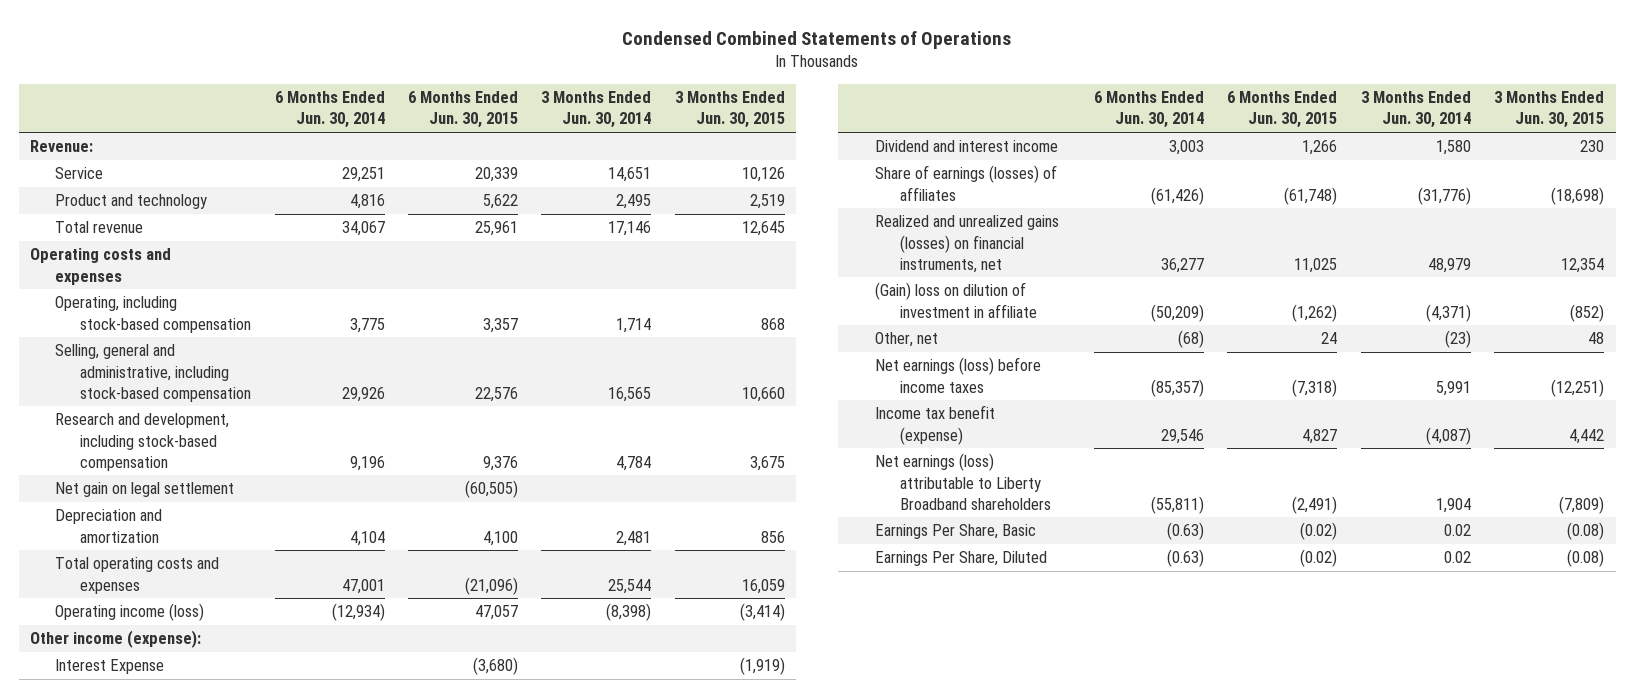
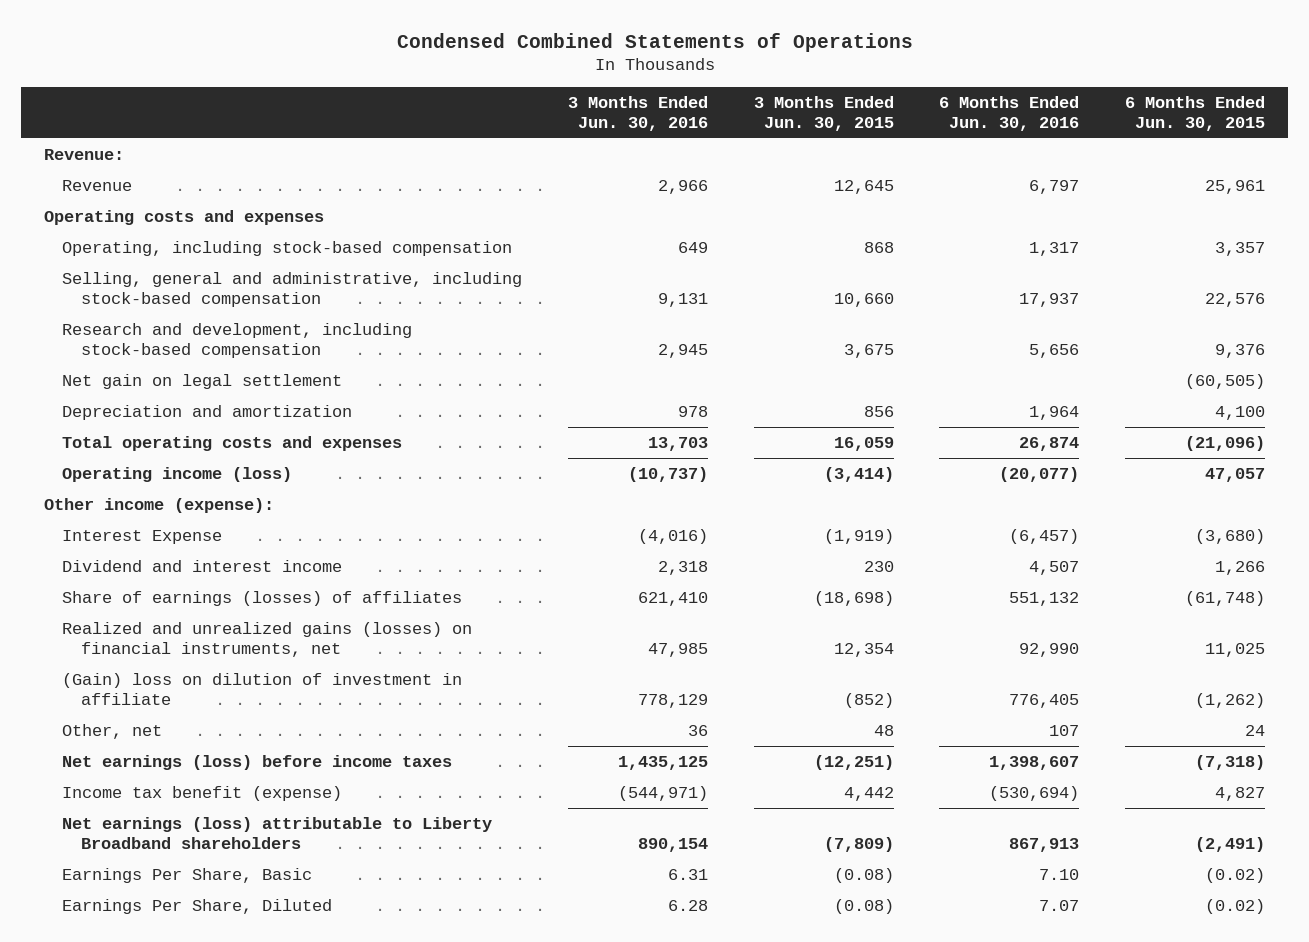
- | 6 Months Ended Jun. 30, 2014 | 6 Months Ended Jun. 30, 2015 | 3 Months Ended Jun. 30, 2014 | 3 Months Ended Jun. 30, 2015
+ | 3 Months Ended Jun. 30, 2016 | 3 Months Ended Jun. 30, 2015 | 6 Months Ended Jun. 30, 2016 | 6 Months Ended Jun. 30, 2015
- Service | 29,251 | 20,339 | 14,651 | 10,126
- Product and technology | 4,816 | 5,622 | 2,495 | 2,519
- Total revenue | 34,067 | 25,961 | 17,146 | 12,645
+ Revenue | 2,966 | 12,645 | 6,797 | 25,961

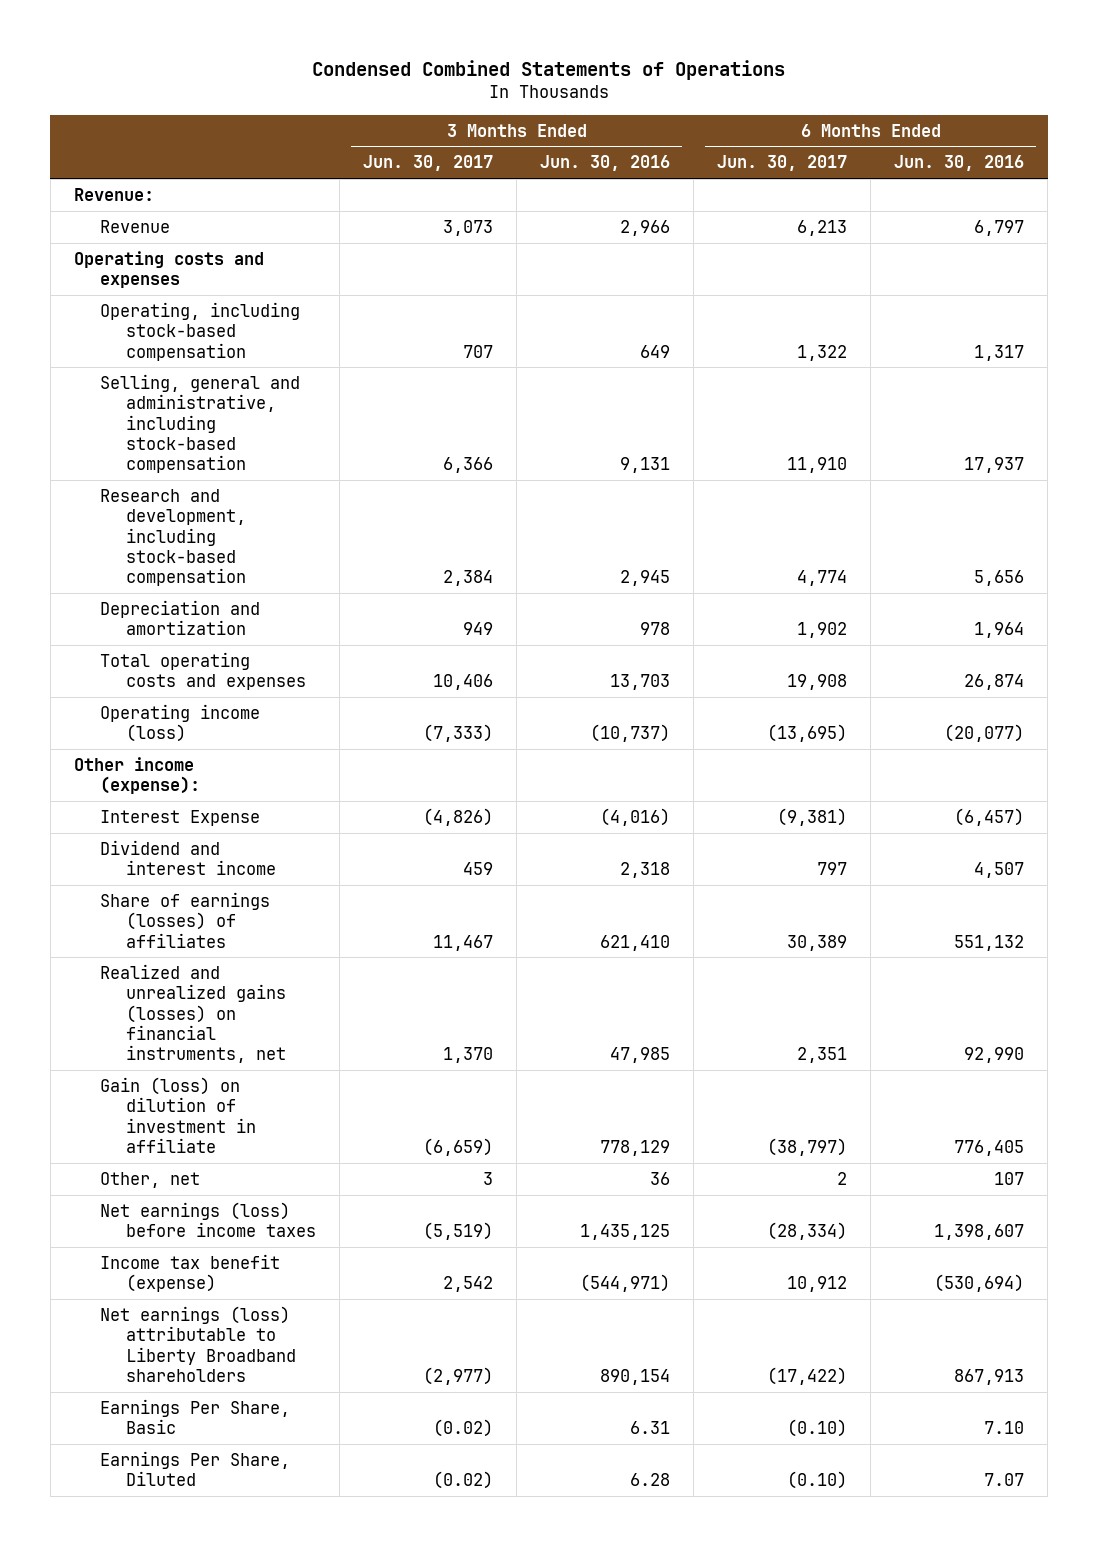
- | 3 Months Ended Jun. 30, 2016 | 3 Months Ended Jun. 30, 2015 | 6 Months Ended Jun. 30, 2016 | 6 Months Ended Jun. 30, 2015
+ | 3 Months Ended Jun. 30, 2017 | 3 Months Ended Jun. 30, 2016 | 6 Months Ended Jun. 30, 2017 | 6 Months Ended Jun. 30, 2016
- Net gain on legal settlement | | | | (60,505)
- (Gain) loss on dilution of investment in affiliate | 778,129 | (852) | 776,405 | (1,262)
+ Gain (loss) on dilution of investment in affiliate | (6,659) | 778,129 | (38,797) | 776,405

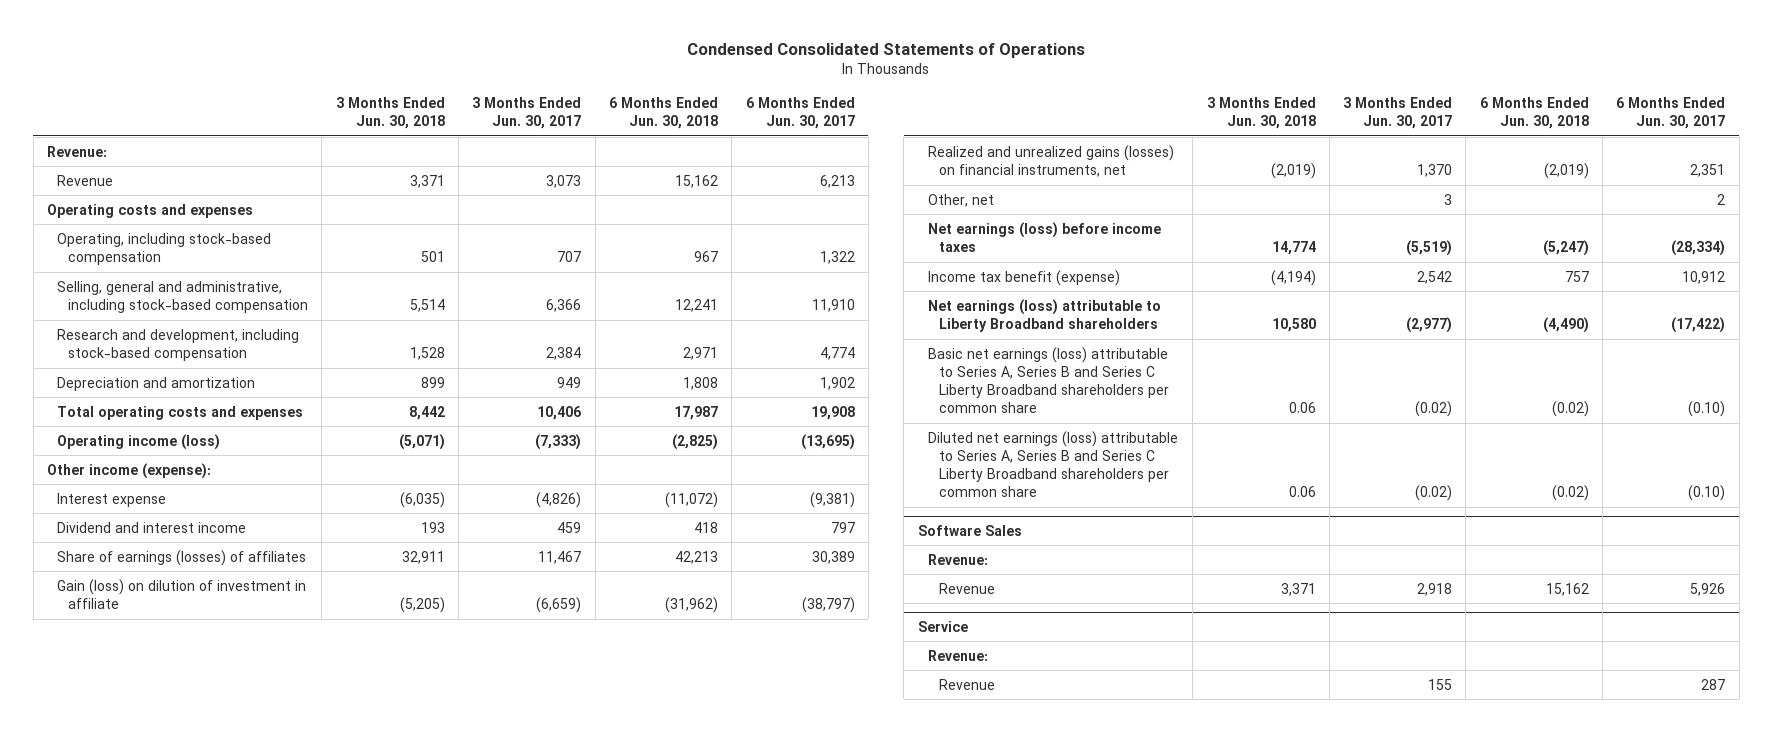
- Condensed Combined Statements of Operations
+ Condensed Consolidated Statements of Operations
- | 3 Months Ended Jun. 30, 2017 | 3 Months Ended Jun. 30, 2016 | 6 Months Ended Jun. 30, 2017 | 6 Months Ended Jun. 30, 2016
+ | 3 Months Ended Jun. 30, 2018 | 3 Months Ended Jun. 30, 2017 | 6 Months Ended Jun. 30, 2018 | 6 Months Ended Jun. 30, 2017
- Interest Expense | (4,826) | (4,016) | (9,381) | (6,457)
+ Interest expense | (6,035) | (4,826) | (11,072) | (9,381)
moved down: Realized and unrealized gains (losses) on financial instruments, net | (2,019) | 1,370 | (2,019) | 2,351
- Earnings Per Share, Basic | (0.02) | 6.31 | (0.10) | 7.10
- Earnings Per Share, Diluted | (0.02) | 6.28 | (0.10) | 7.07
+ Basic net earnings (loss) attributable to Series A, Series B and Series C Liberty Broadband shareholders per common share | 0.06 | (0.02) | (0.02) | (0.10)
+ Diluted net earnings (loss) attributable to Series A, Series B and Series C Liberty Broadband shareholders per common share | 0.06 | (0.02) | (0.02) | (0.10)
+ Software Sales
+ Revenue:
+ Revenue | 3,371 | 2,918 | 15,162 | 5,926
+ Service
+ Revenue:
+ Revenue | | 155 | | 287

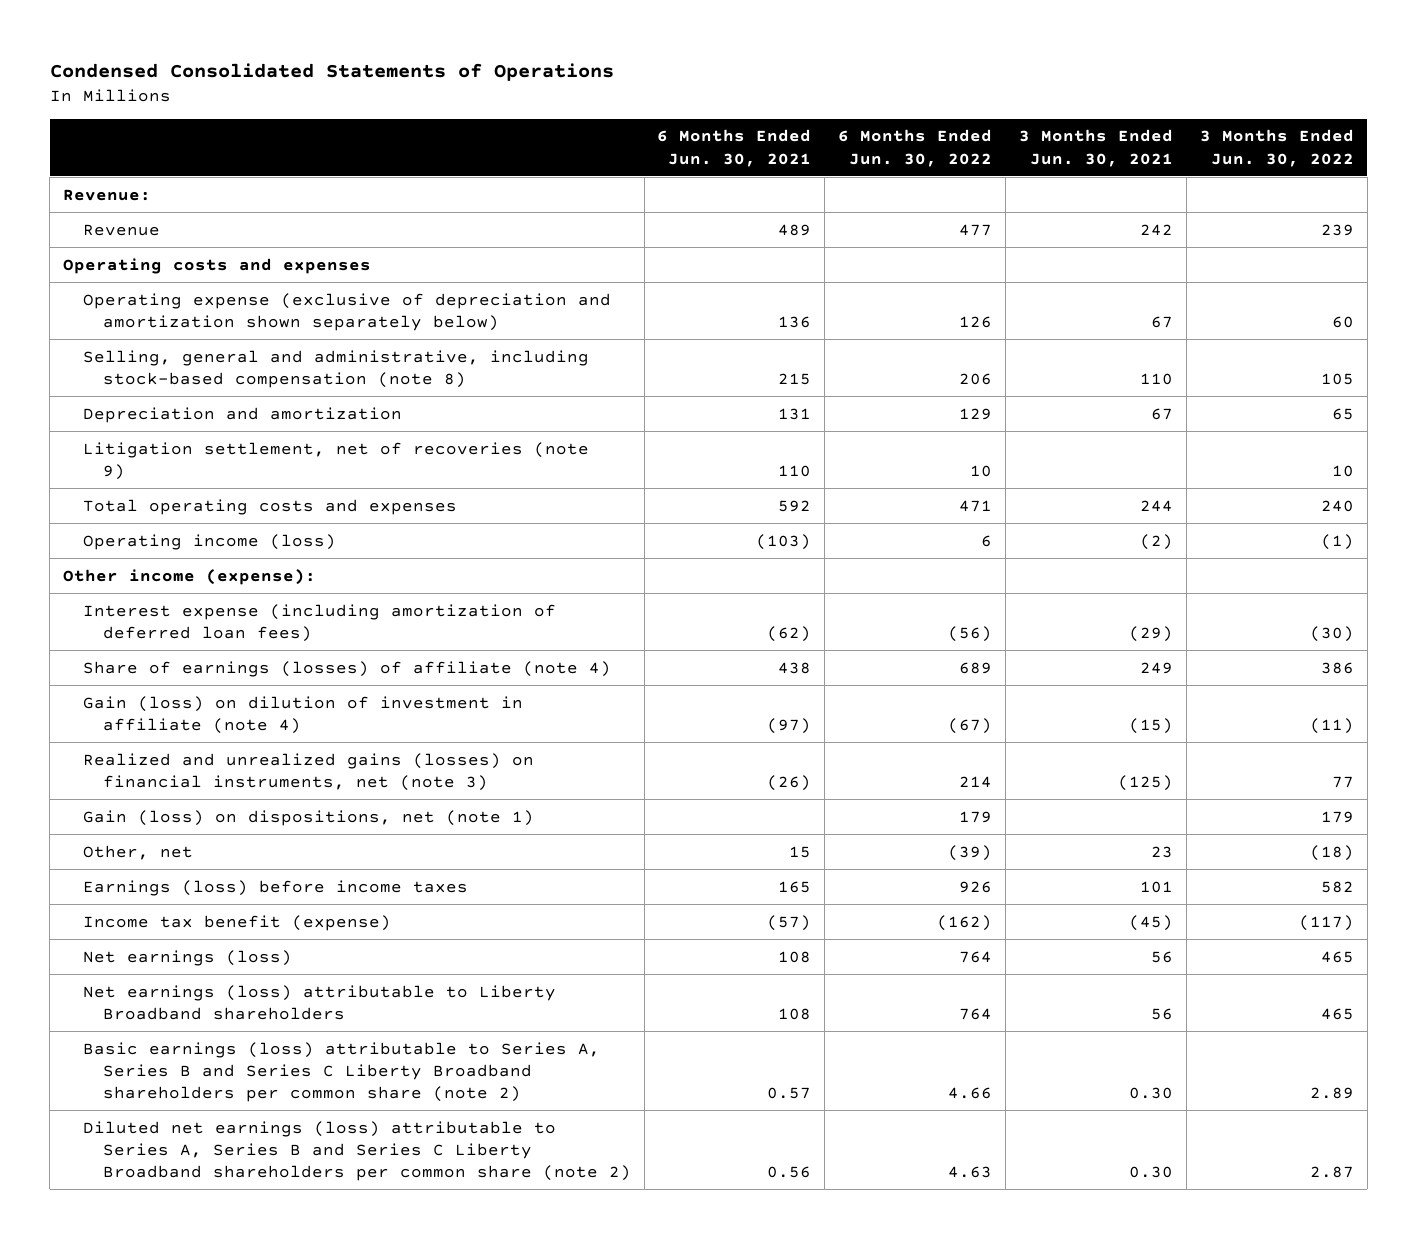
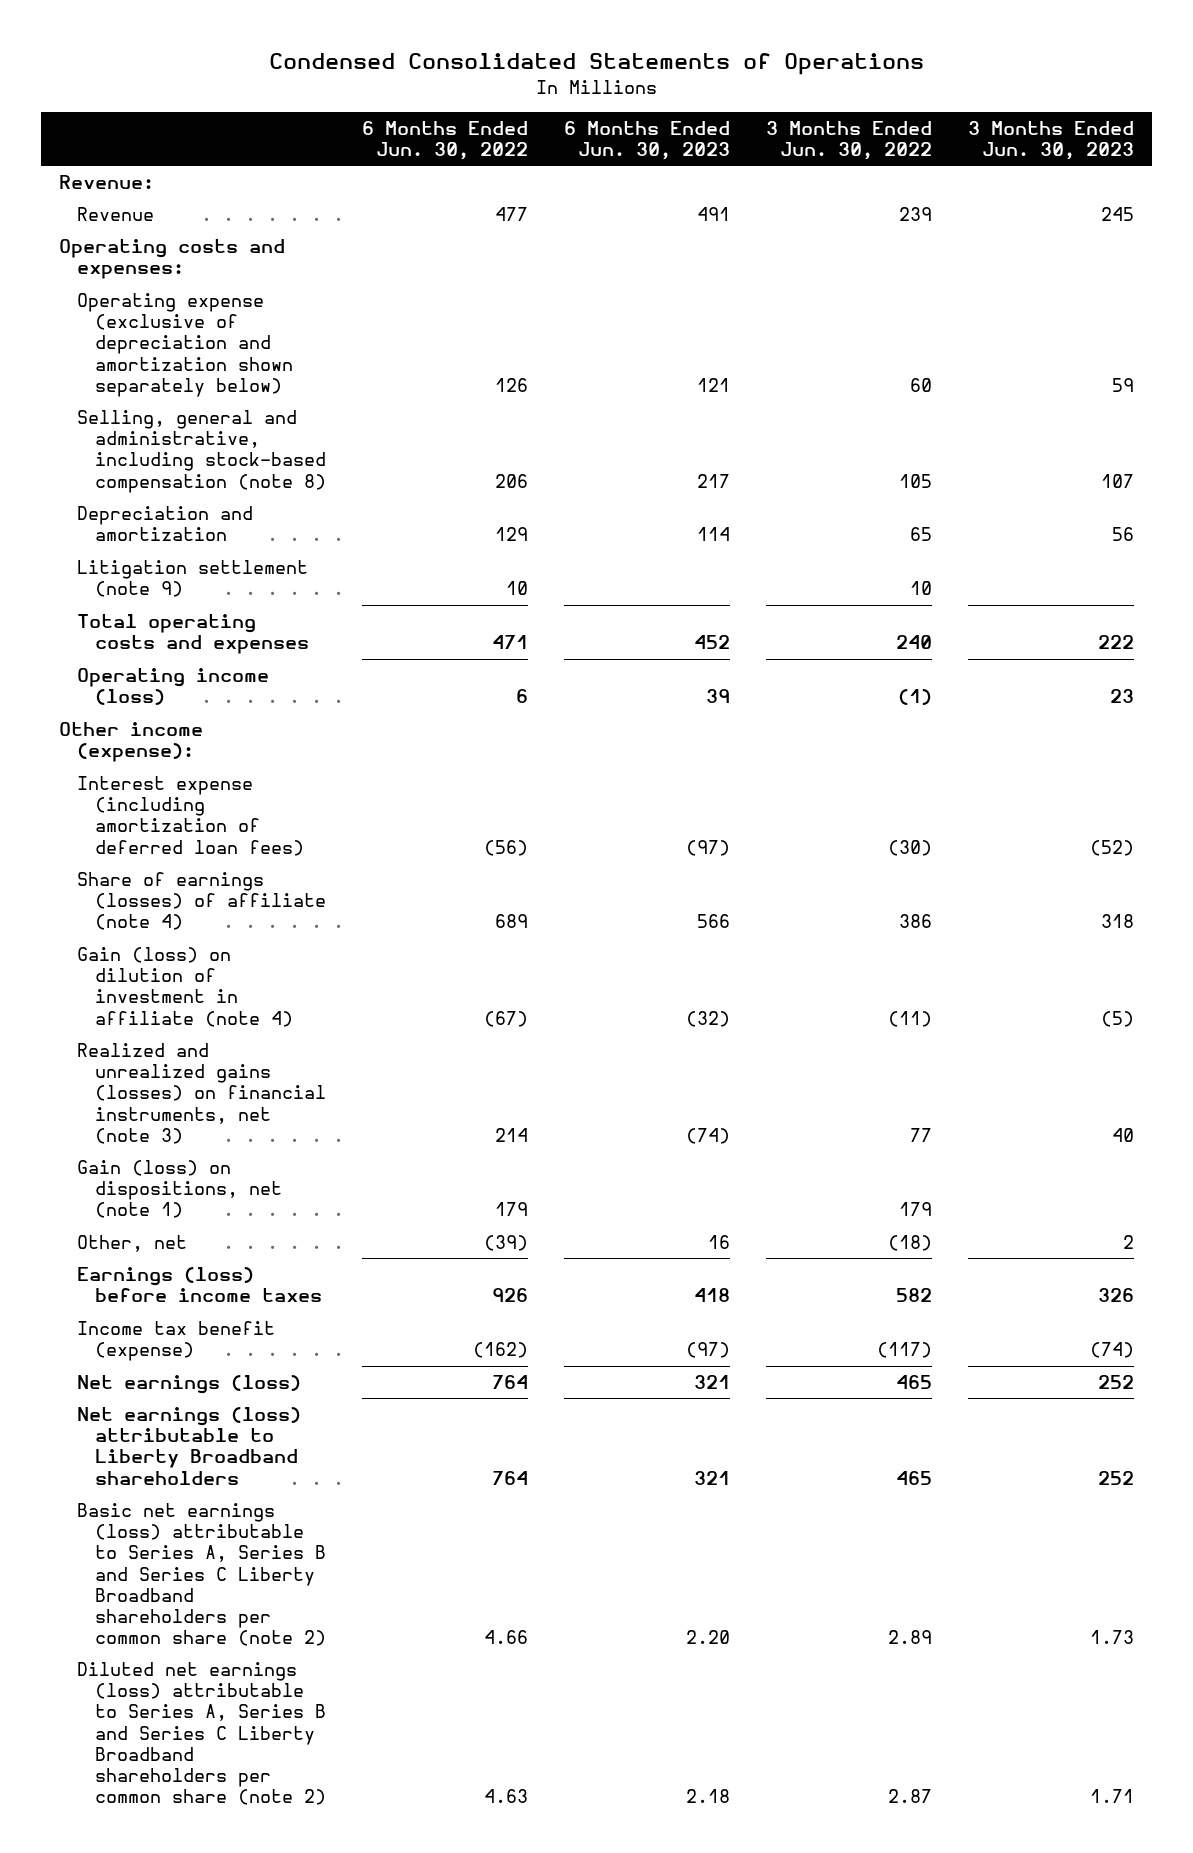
- | 6 Months Ended Jun. 30, 2021 | 6 Months Ended Jun. 30, 2022 | 3 Months Ended Jun. 30, 2021 | 3 Months Ended Jun. 30, 2022
+ | 6 Months Ended Jun. 30, 2022 | 6 Months Ended Jun. 30, 2023 | 3 Months Ended Jun. 30, 2022 | 3 Months Ended Jun. 30, 2023
- Operating costs and expenses
+ Operating costs and expenses:
- Litigation settlement, net of recoveries (note 9) | 110 | 10 | | 10
+ Litigation settlement (note 9) | 10 | | 10 |
- Basic earnings (loss) attributable to Series A, Series B and Series C Liberty Broadband shareholders per common share (note 2) | 0.57 | 4.66 | 0.30 | 2.89
+ Basic net earnings (loss) attributable to Series A, Series B and Series C Liberty Broadband shareholders per common share (note 2) | 4.66 | 2.20 | 2.89 | 1.73

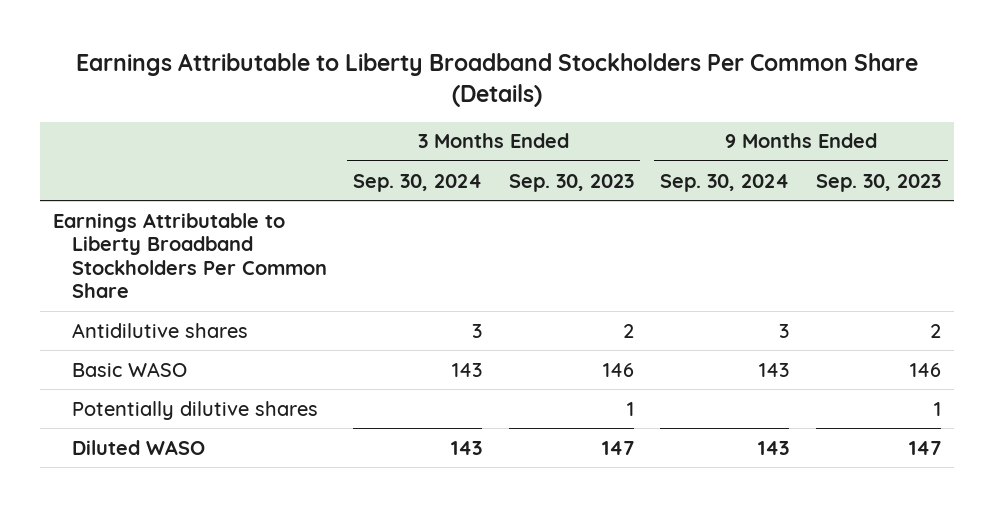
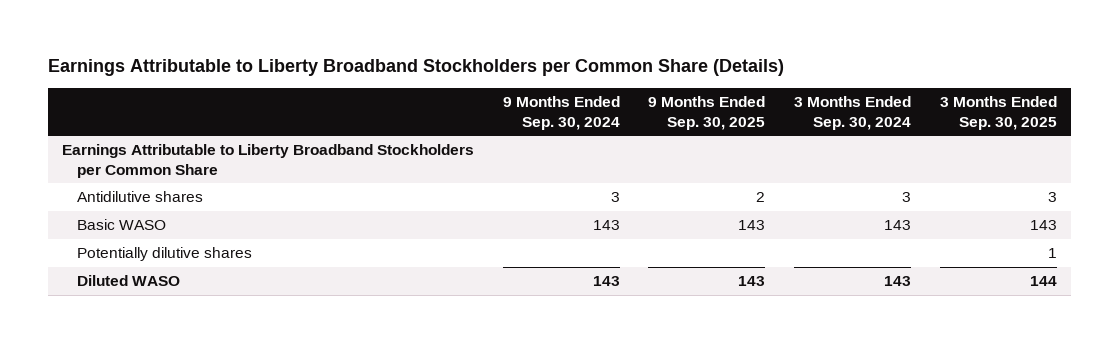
- Earnings Attributable to Liberty Broadband Stockholders Per Common Share (Details)
+ Earnings Attributable to Liberty Broadband Stockholders per Common Share (Details)
- | 3 Months Ended Sep. 30, 2024 | 3 Months Ended Sep. 30, 2023 | 9 Months Ended Sep. 30, 2024 | 9 Months Ended Sep. 30, 2023
+ | 9 Months Ended Sep. 30, 2024 | 9 Months Ended Sep. 30, 2025 | 3 Months Ended Sep. 30, 2024 | 3 Months Ended Sep. 30, 2025
- Earnings Attributable to Liberty Broadband Stockholders Per Common Share
+ Earnings Attributable to Liberty Broadband Stockholders per Common Share

